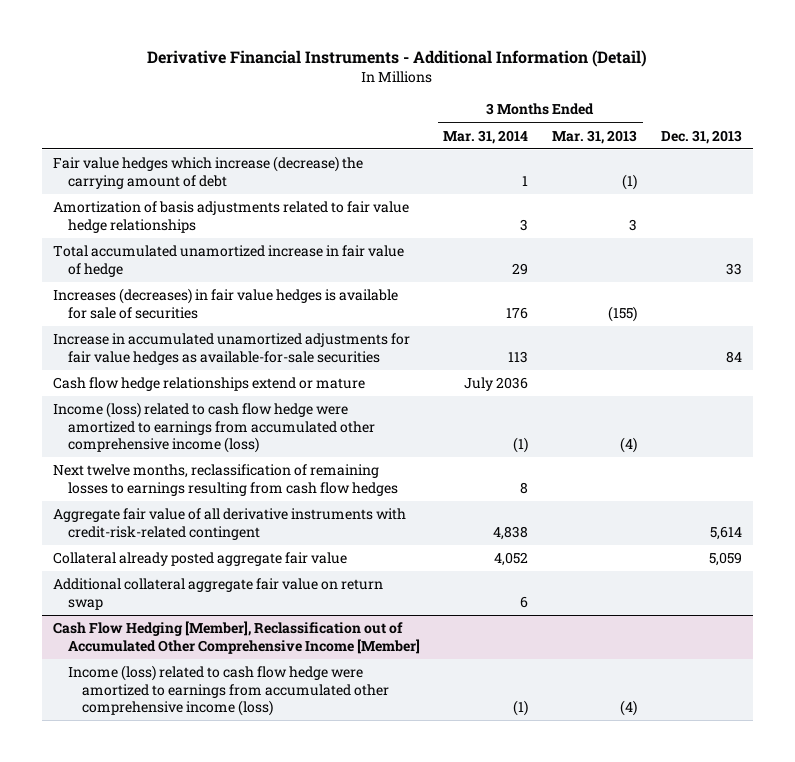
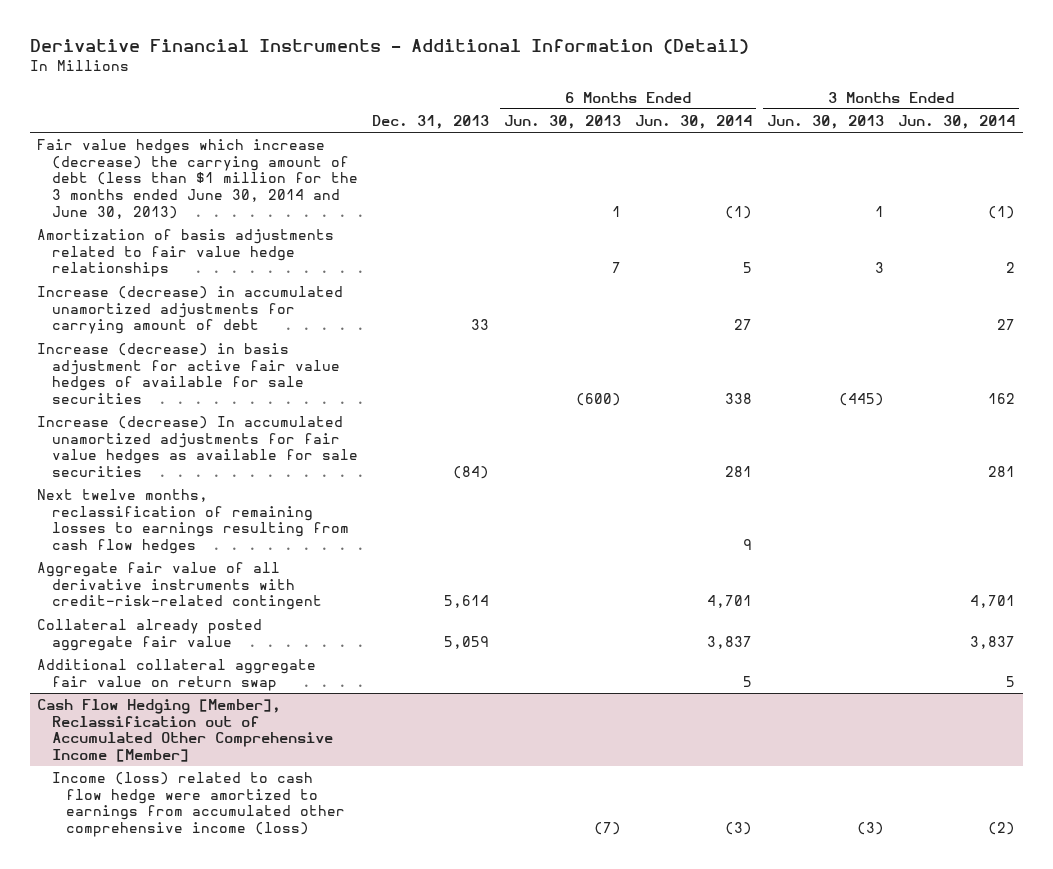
- | 3 Months Ended Mar. 31, 2014 | 3 Months Ended Mar. 31, 2013 | Dec. 31, 2013
+ | Dec. 31, 2013 | 6 Months Ended Jun. 30, 2013 | 6 Months Ended Jun. 30, 2014 | 3 Months Ended Jun. 30, 2013 | 3 Months Ended Jun. 30, 2014
- Fair value hedges which increase (decrease) the carrying amount of debt | 1 | (1) |
+ Fair value hedges which increase (decrease) the carrying amount of debt (less than $1 million for the 3 months ended June 30, 2014 and June 30, 2013) | | 1 | (1) | 1 | (1)
- Total accumulated unamortized increase in fair value of hedge | 29 | | 33
- Increases (decreases) in fair value hedges is available for sale of securities | 176 | (155) |
- Increase in accumulated unamortized adjustments for fair value hedges as available-for-sale securities | 113 | | 84
- Cash flow hedge relationships extend or mature | July 2036 | |
- Income (loss) related to cash flow hedge were amortized to earnings from accumulated other comprehensive income (loss) | (1) | (4) |
+ Increase (decrease) in accumulated unamortized adjustments for carrying amount of debt | 33 | | 27 | | 27
+ Increase (decrease) in basis adjustment for active fair value hedges of available for sale securities | | (600) | 338 | (445) | 162
+ Increase (decrease) In accumulated unamortized adjustments for fair value hedges as available for sale securities | (84) | | 281 | | 281

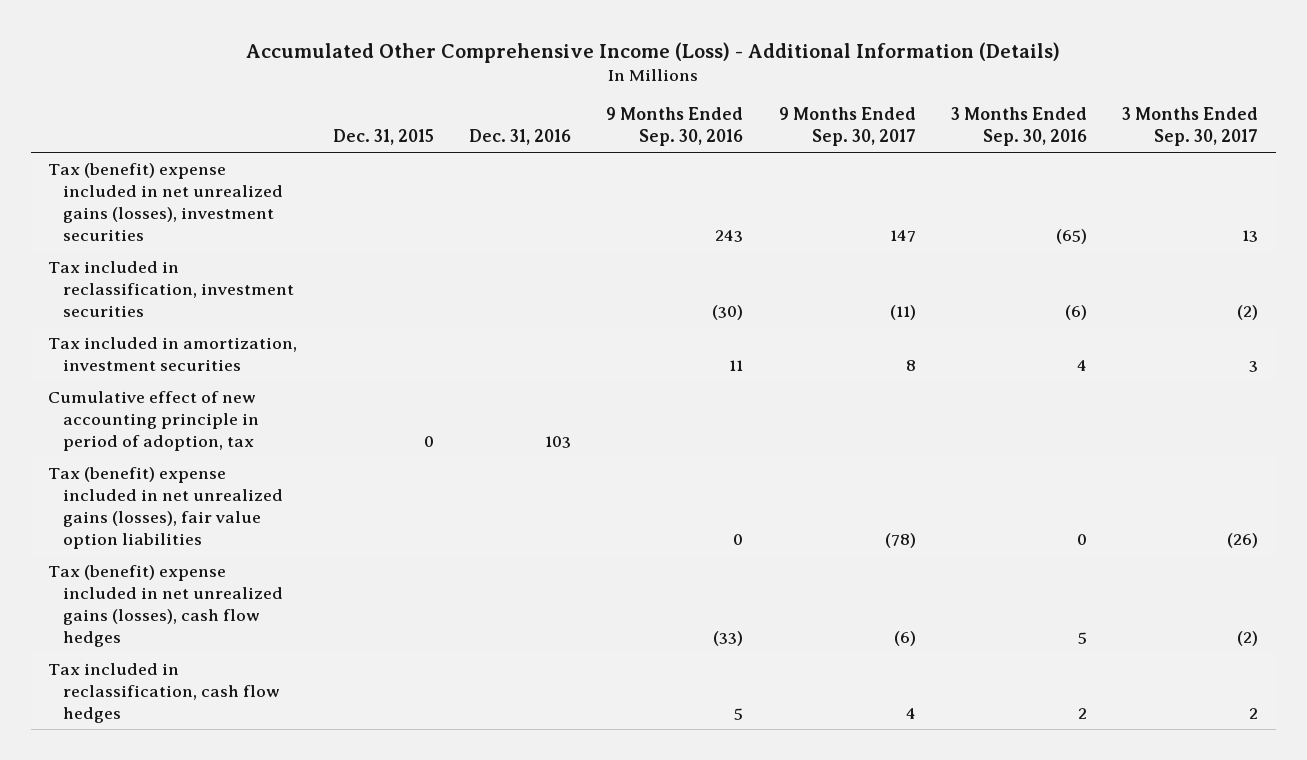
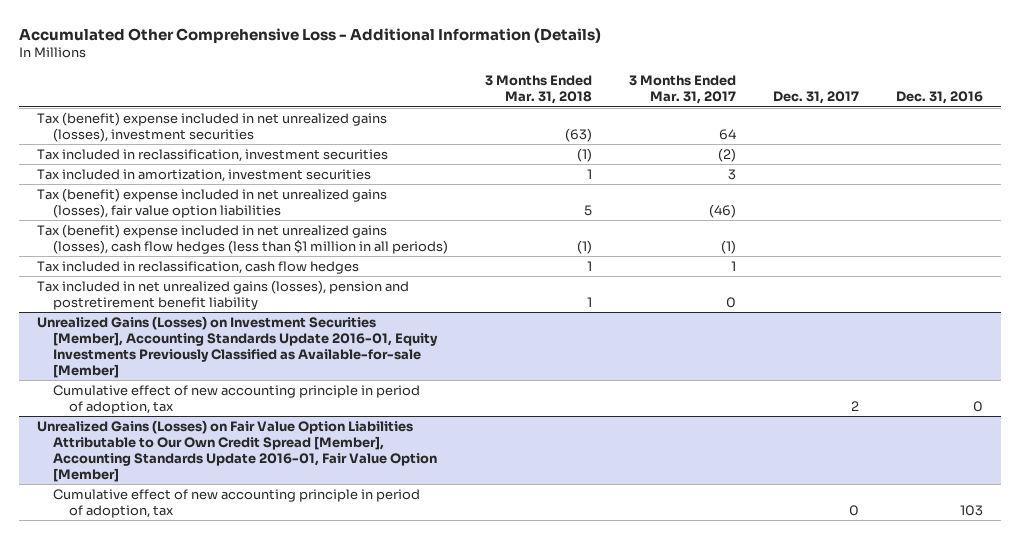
- Accumulated Other Comprehensive Income (Loss) - Additional Information (Details)
+ Accumulated Other Comprehensive Loss - Additional Information (Details)
- | Dec. 31, 2015 | Dec. 31, 2016 | 9 Months Ended Sep. 30, 2016 | 9 Months Ended Sep. 30, 2017 | 3 Months Ended Sep. 30, 2016 | 3 Months Ended Sep. 30, 2017
+ | 3 Months Ended Mar. 31, 2018 | 3 Months Ended Mar. 31, 2017 | Dec. 31, 2017 | Dec. 31, 2016
- Cumulative effect of new accounting principle in period of adoption, tax | 0 | 103 | | | |
- Tax (benefit) expense included in net unrealized gains (losses), cash flow hedges | | | (33) | (6) | 5 | (2)
+ Tax (benefit) expense included in net unrealized gains (losses), cash flow hedges (less than $1 million in all periods) | (1) | (1) | |
+ Tax included in net unrealized gains (losses), pension and postretirement benefit liability | 1 | 0 | |
+ Unrealized Gains (Losses) on Investment Securities [Member], Accounting Standards Update 2016-01, Equity Investments Previously Classified as Available-for-sale [Member]
+ Cumulative effect of new accounting principle in period of adoption, tax | | | 2 | 0
+ Unrealized Gains (Losses) on Fair Value Option Liabilities Attributable to Our Own Credit Spread [Member], Accounting Standards Update 2016-01, Fair Value Option [Member]
+ Cumulative effect of new accounting principle in period of adoption, tax | | | 0 | 103

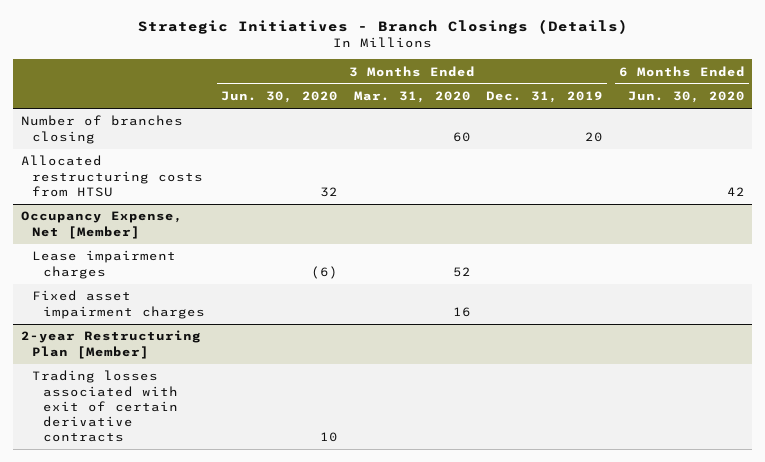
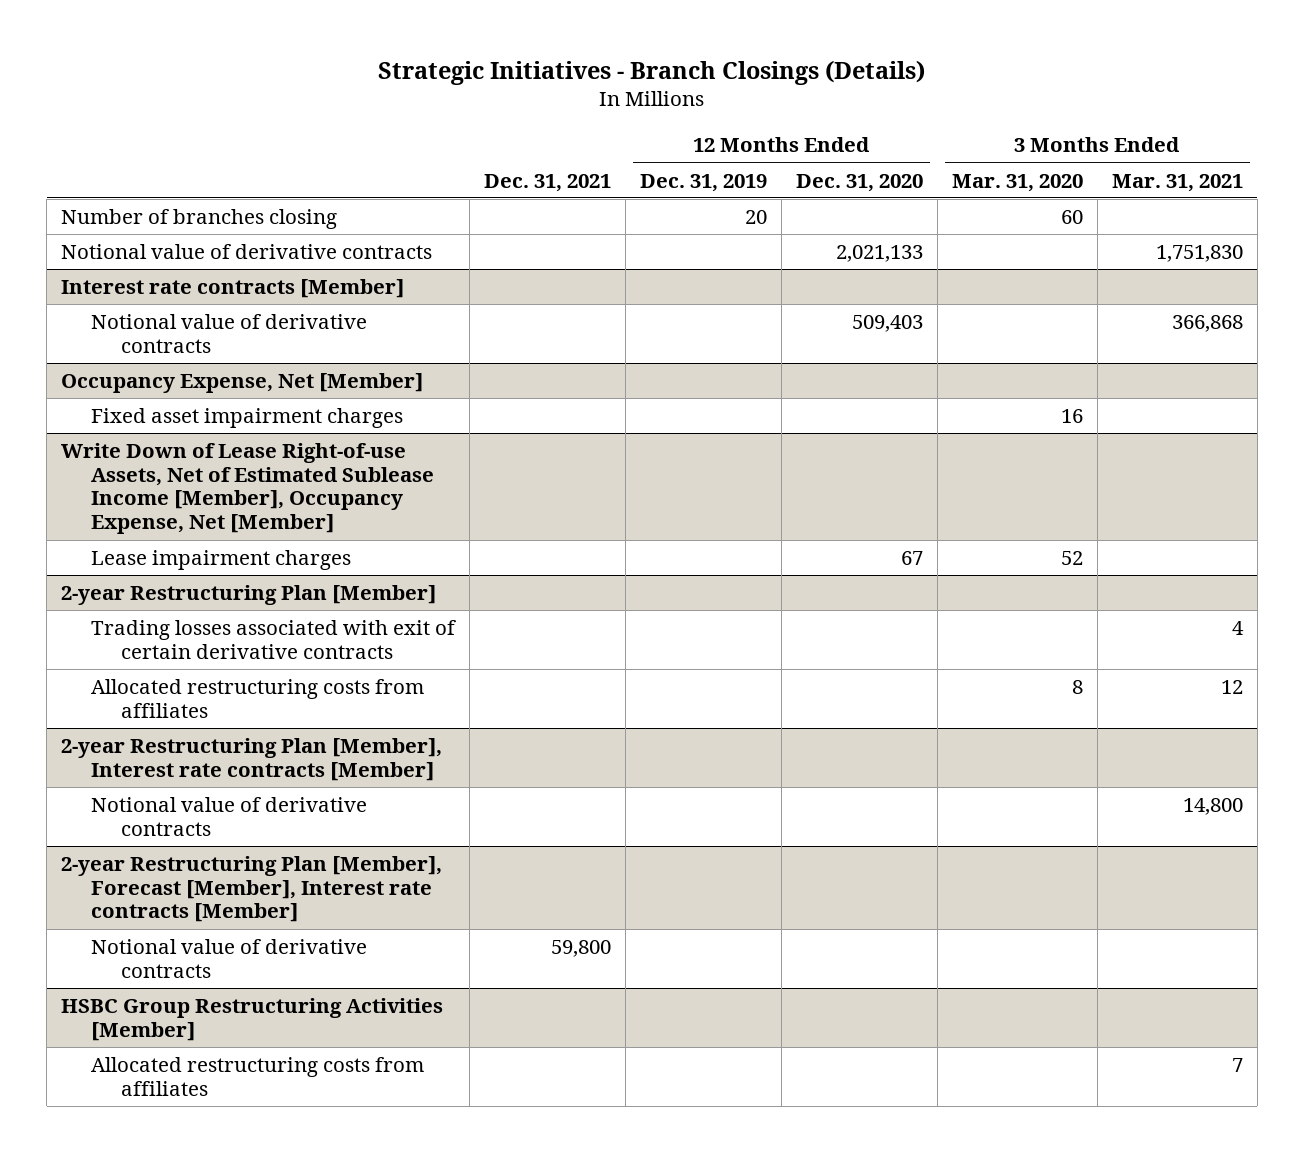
- | 3 Months Ended Jun. 30, 2020 | 3 Months Ended Mar. 31, 2020 | 3 Months Ended Dec. 31, 2019 | 6 Months Ended Jun. 30, 2020
+ | Dec. 31, 2021 | 12 Months Ended Dec. 31, 2019 | 12 Months Ended Dec. 31, 2020 | 3 Months Ended Mar. 31, 2020 | 3 Months Ended Mar. 31, 2021
- Allocated restructuring costs from HTSU | 32 | | | 42
+ Notional value of derivative contracts | | | 2,021,133 | | 1,751,830
+ Interest rate contracts [Member]
+ Notional value of derivative contracts | | | 509,403 | | 366,868
@ Occupancy Expense, Net [Member]
- Lease impairment charges | (6) | 52 | |
+ Write Down of Lease Right-of-use Assets, Net of Estimated Sublease Income [Member], Occupancy Expense, Net [Member]
+ Lease impairment charges | | | 67 | 52 |
@ 2-year Restructuring Plan [Member]
+ Allocated restructuring costs from affiliates | | | | 8 | 12
+ 2-year Restructuring Plan [Member], Interest rate contracts [Member]
+ Notional value of derivative contracts | | | | | 14,800
+ 2-year Restructuring Plan [Member], Forecast [Member], Interest rate contracts [Member]
+ Notional value of derivative contracts | 59,800 | | | |
+ HSBC Group Restructuring Activities [Member]
+ Allocated restructuring costs from affiliates | | | | | 7

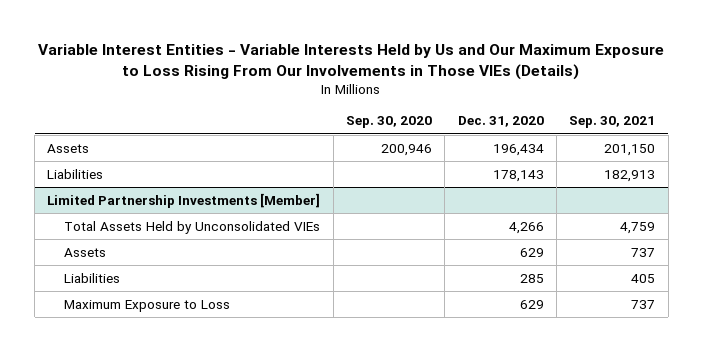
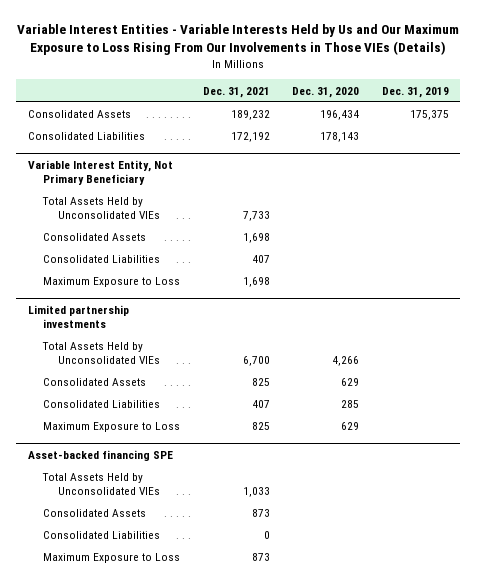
- | Sep. 30, 2020 | Dec. 31, 2020 | Sep. 30, 2021
+ | Dec. 31, 2021 | Dec. 31, 2020 | Dec. 31, 2019
- Assets | 200,946 | 196,434 | 201,150
- Liabilities | | 178,143 | 182,913
- Limited Partnership Investments [Member]
+ Consolidated Assets | 189,232 | 196,434 | 175,375
+ Consolidated Liabilities | 172,192 | 178,143 |
+ Variable Interest Entity, Not Primary Beneficiary
+ Total Assets Held by Unconsolidated VIEs | 7,733 | |
+ Consolidated Assets | 1,698 | |
+ Consolidated Liabilities | 407 | |
+ Maximum Exposure to Loss | 1,698 | |
+ Limited partnership investments
- Assets | | 629 | 737
- Liabilities | | 285 | 405
+ Consolidated Assets | 825 | 629 |
+ Consolidated Liabilities | 407 | 285 |
+ Asset-backed financing SPE
+ Total Assets Held by Unconsolidated VIEs | 1,033 | |
+ Consolidated Assets | 873 | |
+ Consolidated Liabilities | 0 | |
+ Maximum Exposure to Loss | 873 | |

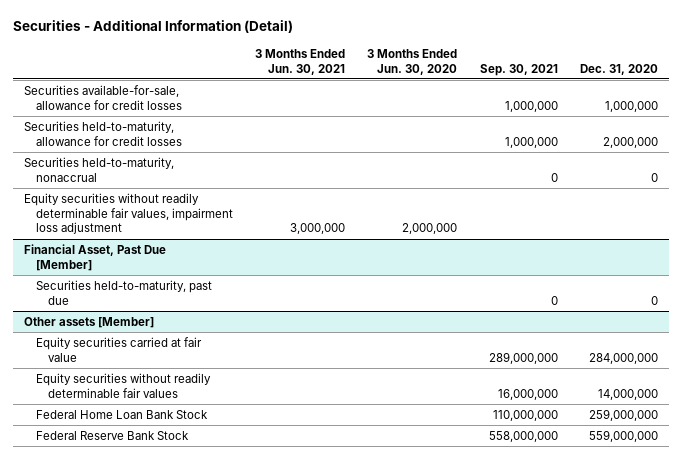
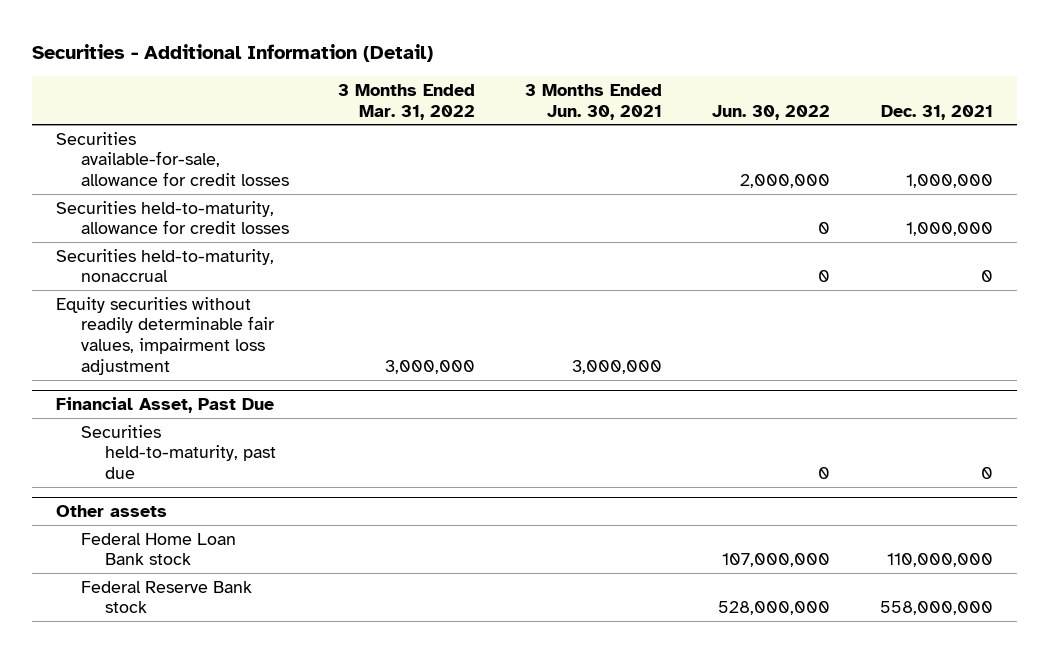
- | 3 Months Ended Jun. 30, 2021 | 3 Months Ended Jun. 30, 2020 | Sep. 30, 2021 | Dec. 31, 2020
+ | 3 Months Ended Mar. 31, 2022 | 3 Months Ended Jun. 30, 2021 | Jun. 30, 2022 | Dec. 31, 2021
- Financial Asset, Past Due [Member]
+ Financial Asset, Past Due
- Other assets [Member]
- Equity securities carried at fair value | | | 289,000,000 | 284,000,000
- Equity securities without readily determinable fair values | | | 16,000,000 | 14,000,000
- Federal Home Loan Bank Stock | | | 110,000,000 | 259,000,000
- Federal Reserve Bank Stock | | | 558,000,000 | 559,000,000
+ Other assets
+ Federal Home Loan Bank stock | | | 107,000,000 | 110,000,000
+ Federal Reserve Bank stock | | | 528,000,000 | 558,000,000

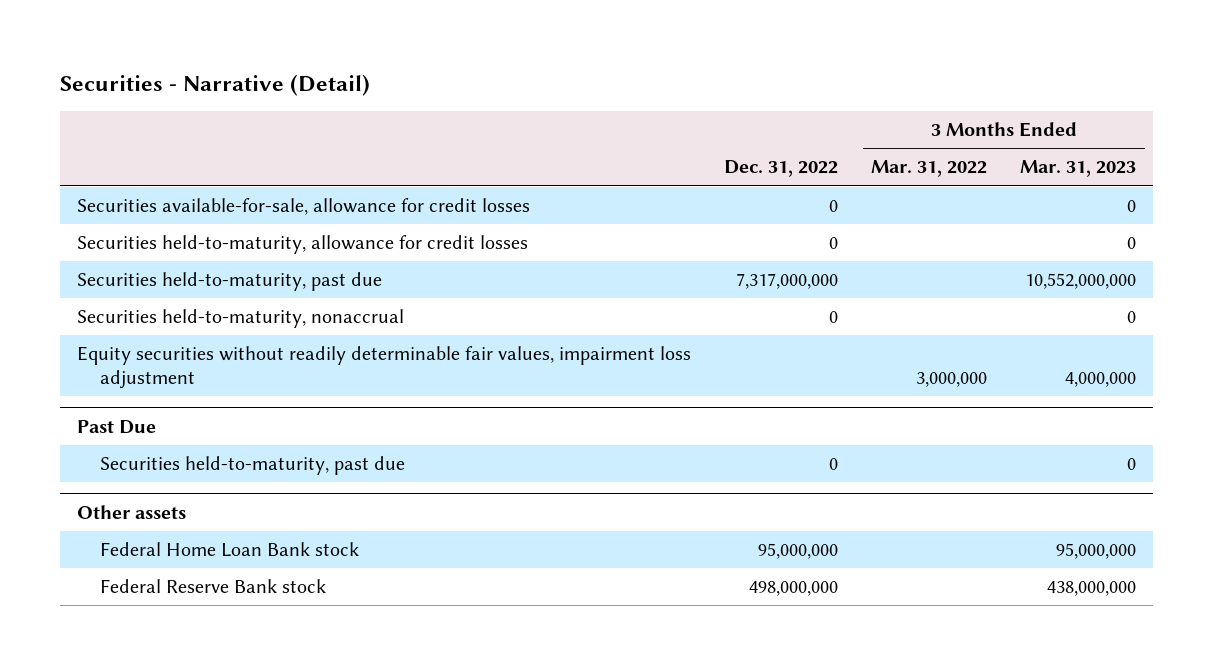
- Securities - Additional Information (Detail)
+ Securities - Narrative (Detail)
- | 3 Months Ended Mar. 31, 2022 | 3 Months Ended Jun. 30, 2021 | Jun. 30, 2022 | Dec. 31, 2021
+ | Dec. 31, 2022 | 3 Months Ended Mar. 31, 2022 | 3 Months Ended Mar. 31, 2023
+ Securities held-to-maturity, past due | 7,317,000,000 | | 10,552,000,000
- Financial Asset, Past Due
+ Past Due

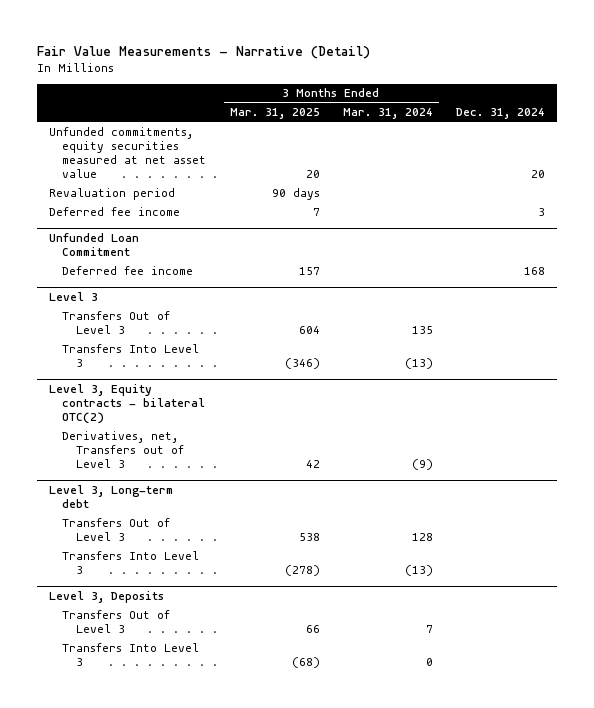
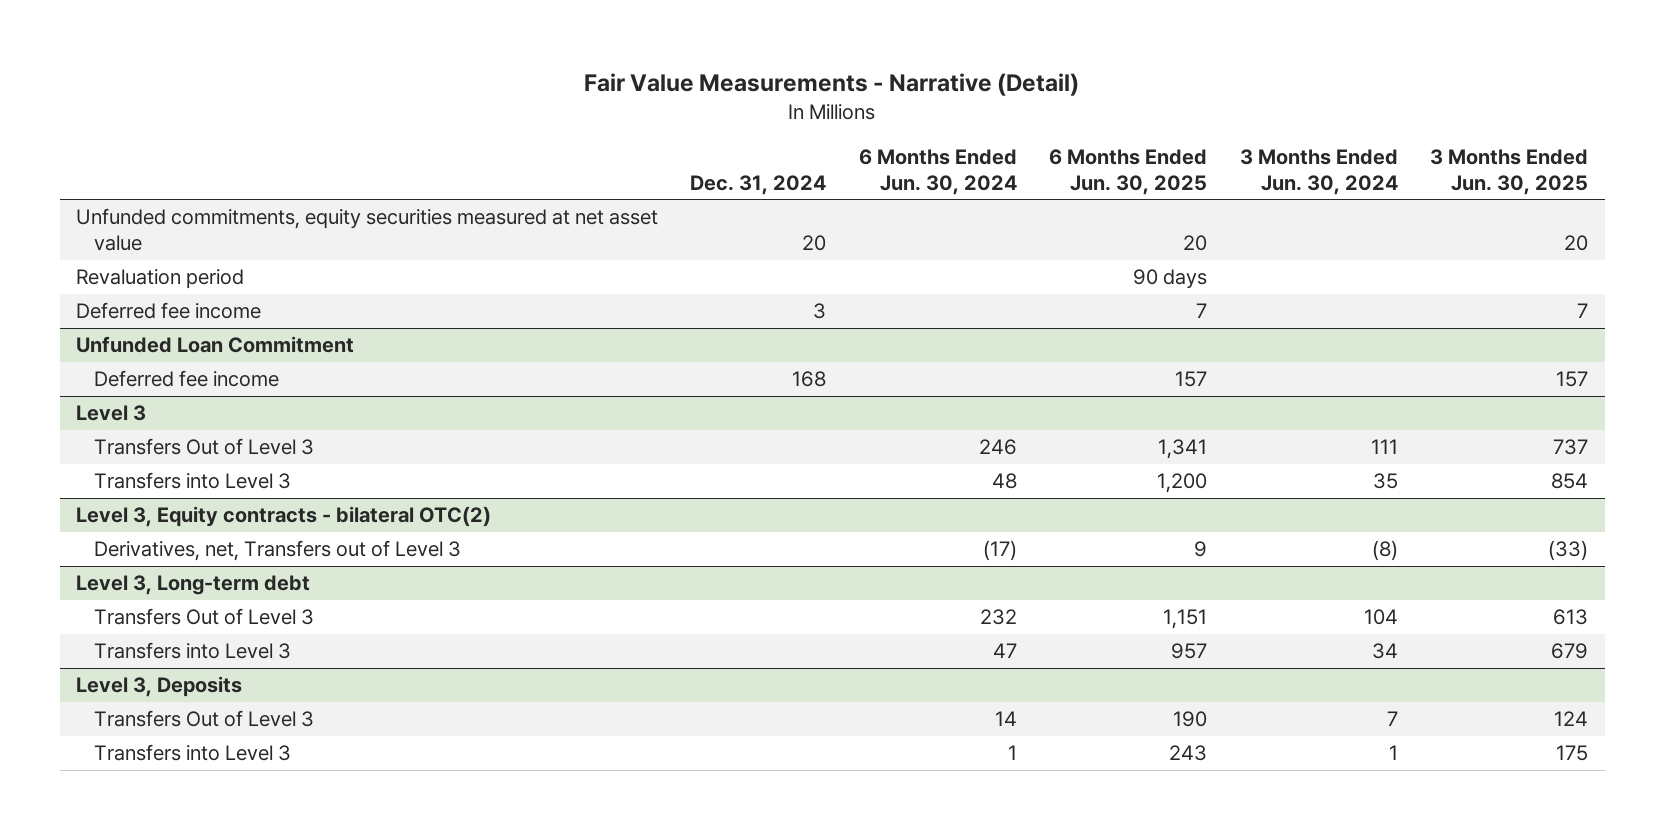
- | 3 Months Ended Mar. 31, 2025 | 3 Months Ended Mar. 31, 2024 | Dec. 31, 2024
+ | Dec. 31, 2024 | 6 Months Ended Jun. 30, 2024 | 6 Months Ended Jun. 30, 2025 | 3 Months Ended Jun. 30, 2024 | 3 Months Ended Jun. 30, 2025
@ Level 3
- Transfers Into Level 3 | (346) | (13) |
+ Transfers into Level 3 | | 48 | 1,200 | 35 | 854
@ Level 3, Long-term debt
- Transfers Into Level 3 | (278) | (13) |
+ Transfers into Level 3 | | 47 | 957 | 34 | 679
@ Level 3, Deposits
- Transfers Into Level 3 | (68) | 0 |
+ Transfers into Level 3 | | 1 | 243 | 1 | 175

